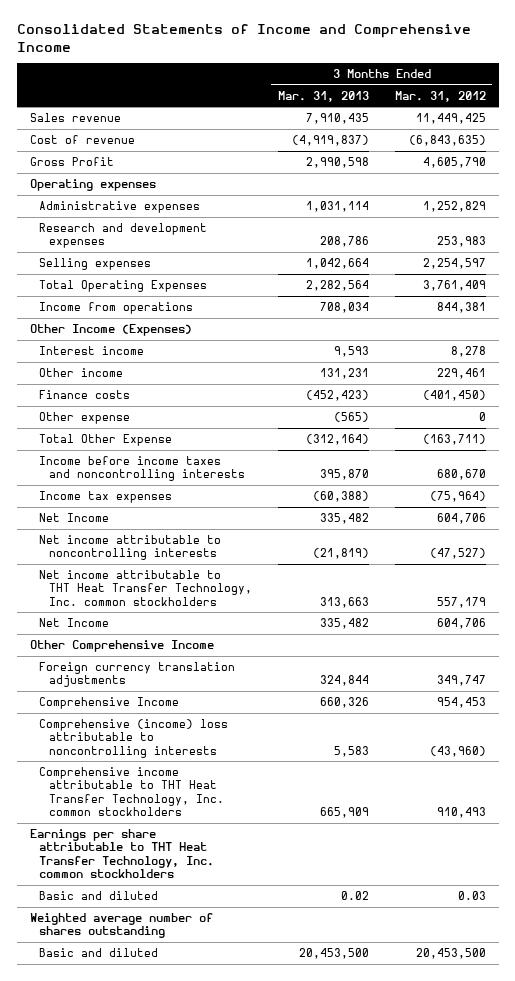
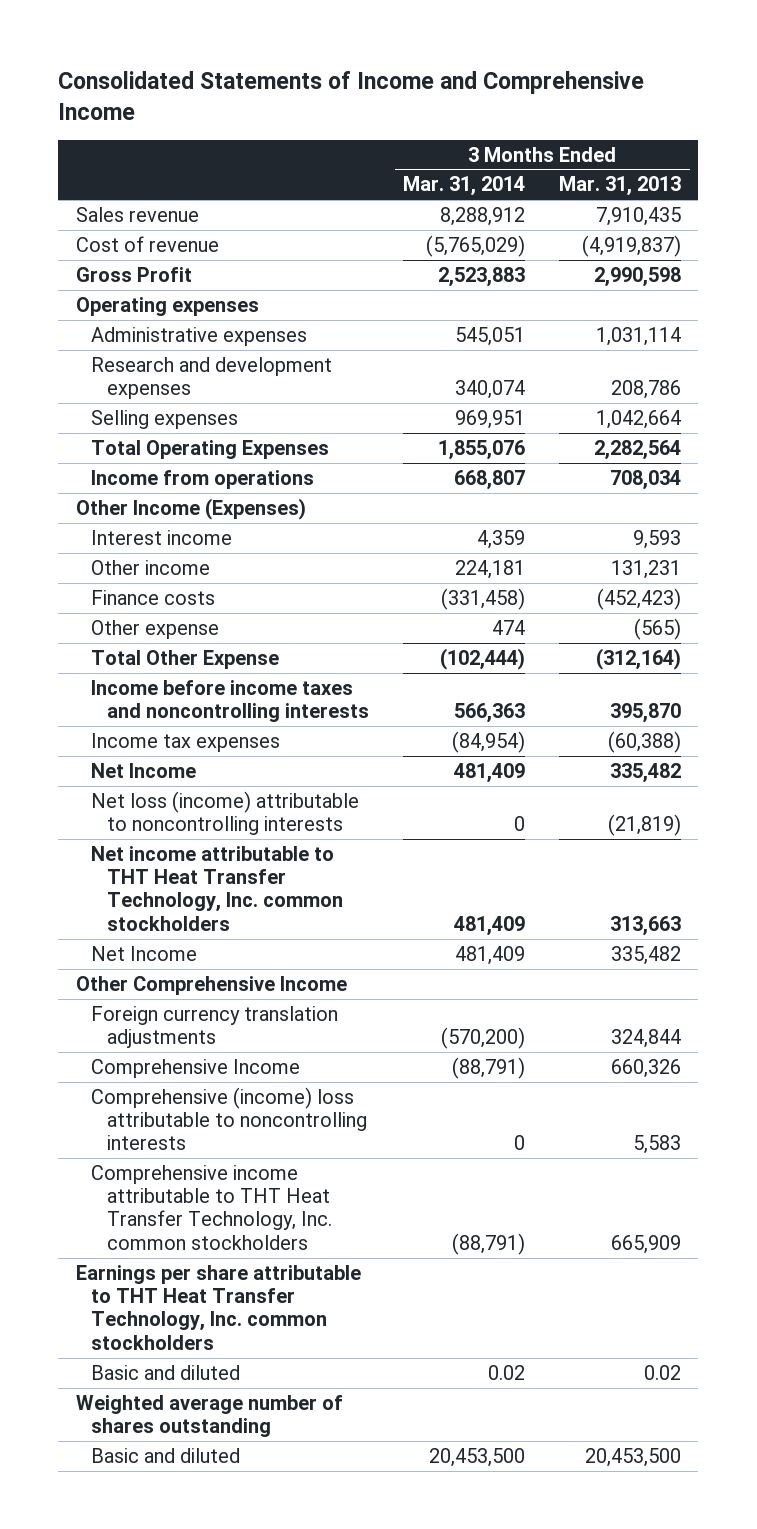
- | 3 Months Ended Mar. 31, 2013 | 3 Months Ended Mar. 31, 2012
+ | 3 Months Ended Mar. 31, 2014 | 3 Months Ended Mar. 31, 2013
- Net income attributable to noncontrolling interests | (21,819) | (47,527)
+ Net loss (income) attributable to noncontrolling interests | 0 | (21,819)

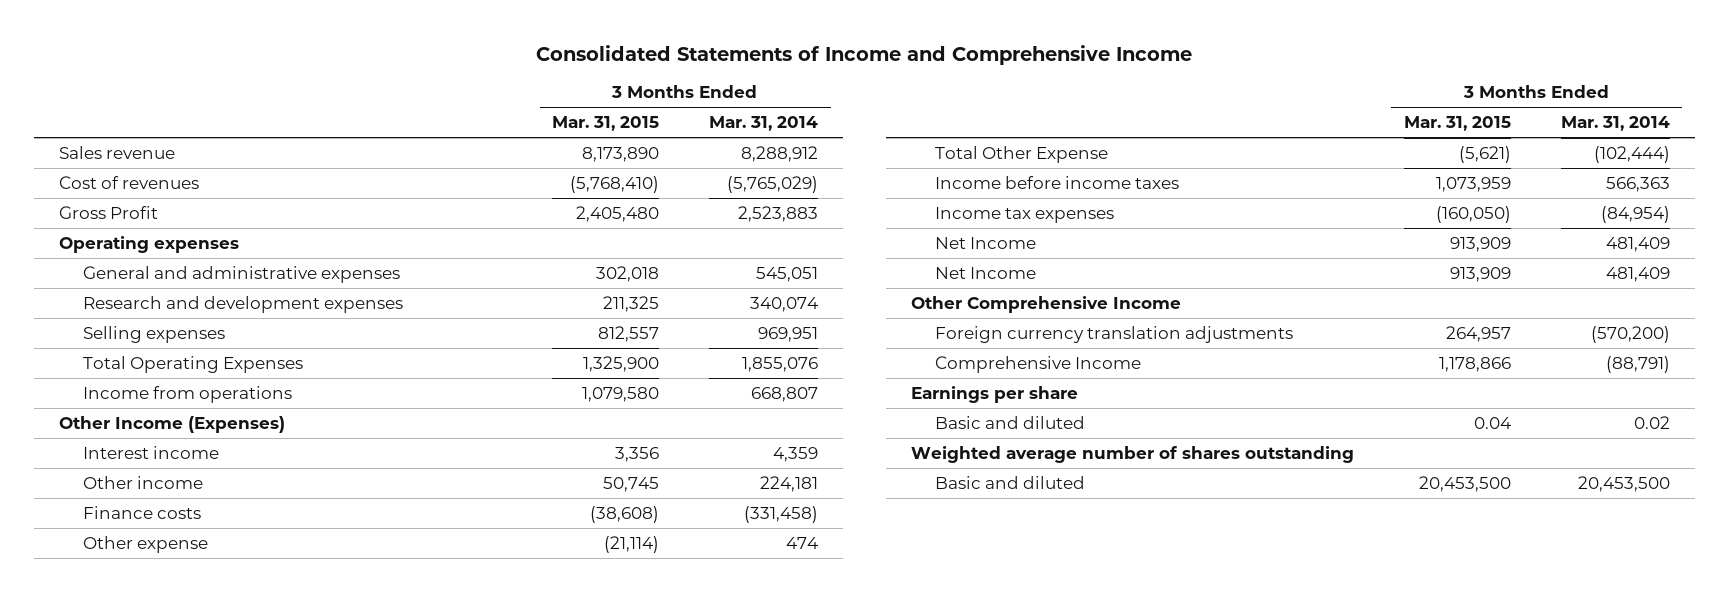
- | 3 Months Ended Mar. 31, 2014 | 3 Months Ended Mar. 31, 2013
+ | 3 Months Ended Mar. 31, 2015 | 3 Months Ended Mar. 31, 2014
- Cost of revenue | (5,765,029) | (4,919,837)
+ Cost of revenues | (5,768,410) | (5,765,029)
- Administrative expenses | 545,051 | 1,031,114
+ General and administrative expenses | 302,018 | 545,051
- Income before income taxes and noncontrolling interests | 566,363 | 395,870
+ Income before income taxes | 1,073,959 | 566,363
- Net loss (income) attributable to noncontrolling interests | 0 | (21,819)
- Net income attributable to THT Heat Transfer Technology, Inc. common stockholders | 481,409 | 313,663
- Comprehensive (income) loss attributable to noncontrolling interests | 0 | 5,583
- Comprehensive income attributable to THT Heat Transfer Technology, Inc. common stockholders | (88,791) | 665,909
- Earnings per share attributable to THT Heat Transfer Technology, Inc. common stockholders
+ Earnings per share

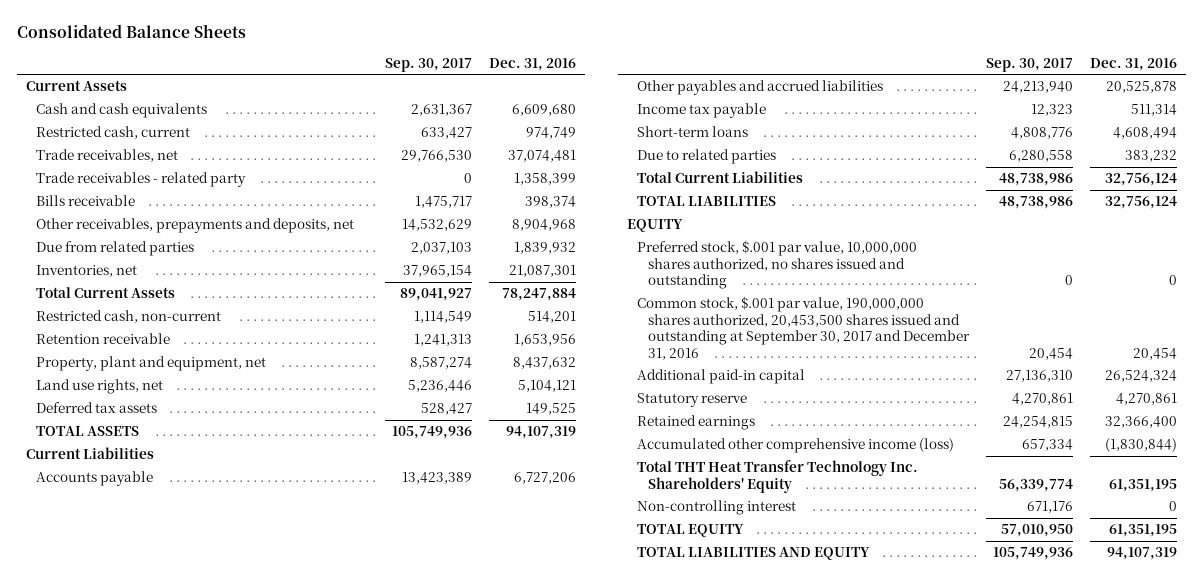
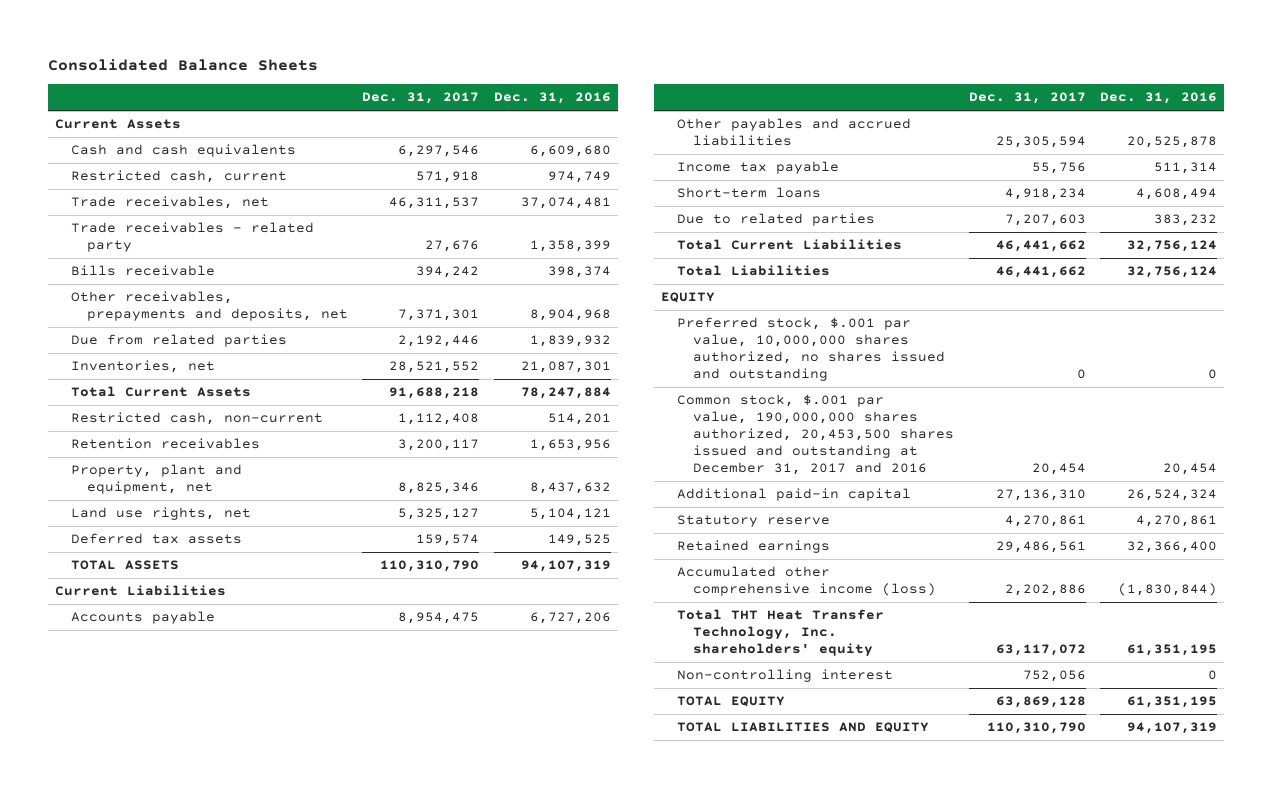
- | Sep. 30, 2017 | Dec. 31, 2016
+ | Dec. 31, 2017 | Dec. 31, 2016
- Retention receivable | 1,241,313 | 1,653,956
+ Retention receivables | 3,200,117 | 1,653,956
- TOTAL LIABILITIES | 48,738,986 | 32,756,124
+ Total Liabilities | 46,441,662 | 32,756,124
- Common stock, $.001 par value, 190,000,000 shares authorized, 20,453,500 shares issued and outstanding at September 30, 2017 and December 31, 2016 | 20,454 | 20,454
+ Common stock, $.001 par value, 190,000,000 shares authorized, 20,453,500 shares issued and outstanding at December 31, 2017 and 2016 | 20,454 | 20,454
- Total THT Heat Transfer Technology Inc. Shareholders' Equity | 56,339,774 | 61,351,195
+ Total THT Heat Transfer Technology, Inc. shareholders' equity | 63,117,072 | 61,351,195

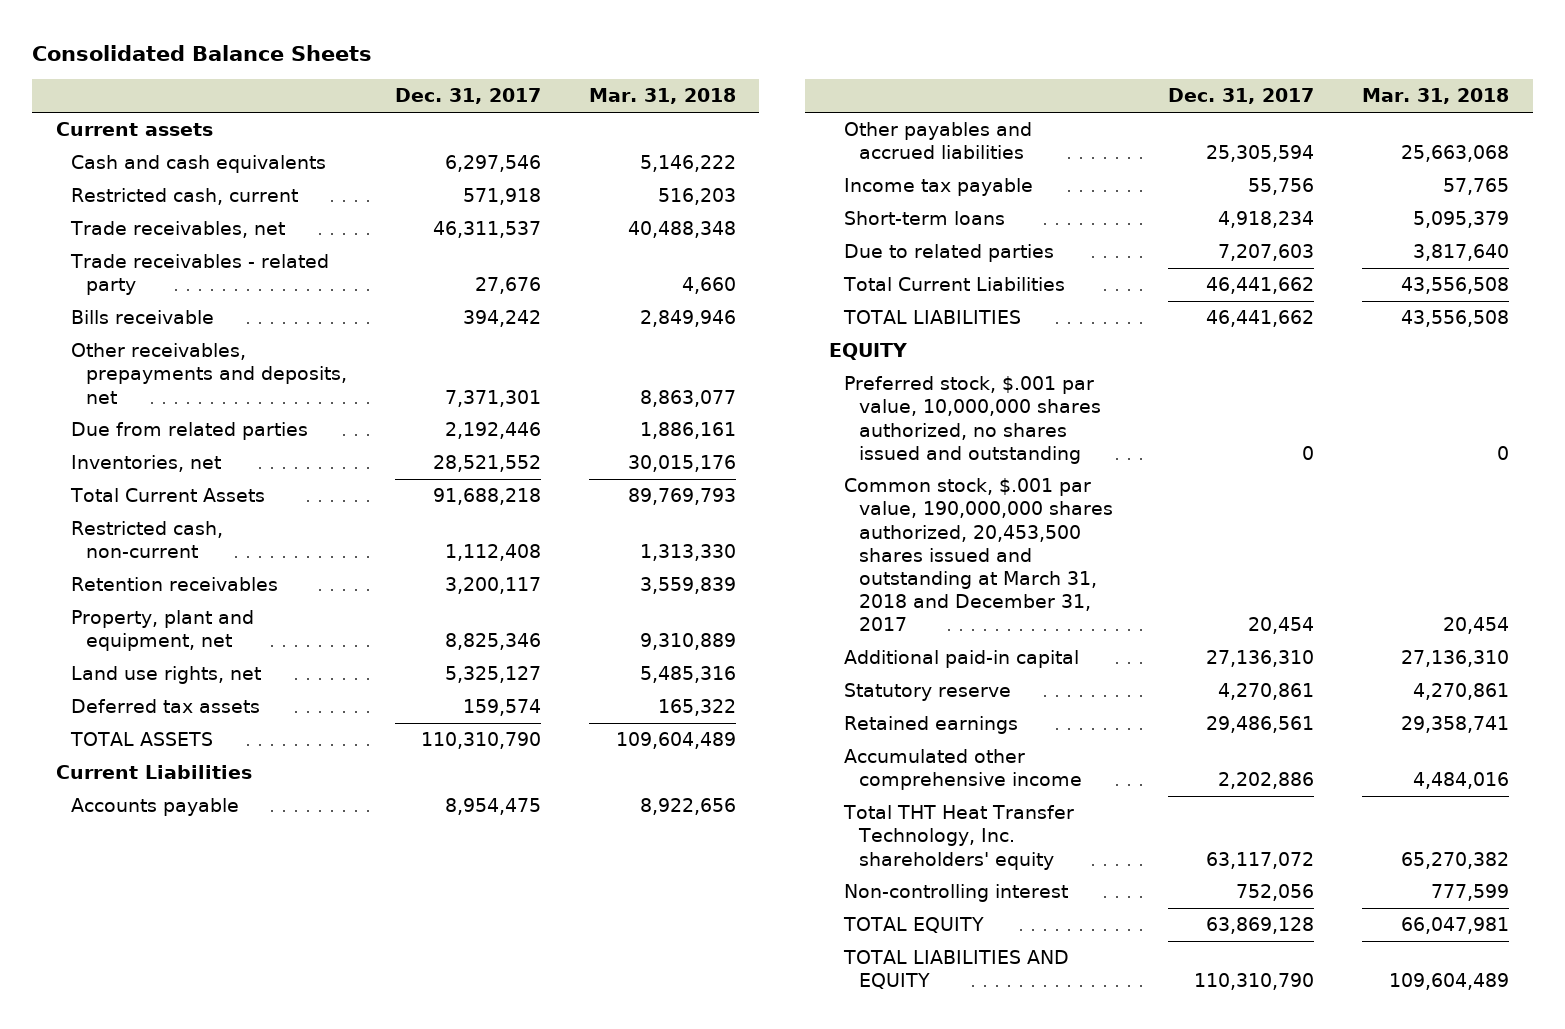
- | Dec. 31, 2017 | Dec. 31, 2016
+ | Dec. 31, 2017 | Mar. 31, 2018
- Current Assets
+ Current assets
- Total Liabilities | 46,441,662 | 32,756,124
+ TOTAL LIABILITIES | 46,441,662 | 43,556,508
- Common stock, $.001 par value, 190,000,000 shares authorized, 20,453,500 shares issued and outstanding at December 31, 2017 and 2016 | 20,454 | 20,454
+ Common stock, $.001 par value, 190,000,000 shares authorized, 20,453,500 shares issued and outstanding at March 31, 2018 and December 31, 2017 | 20,454 | 20,454
- Accumulated other comprehensive income (loss) | 2,202,886 | (1,830,844)
+ Accumulated other comprehensive income | 2,202,886 | 4,484,016

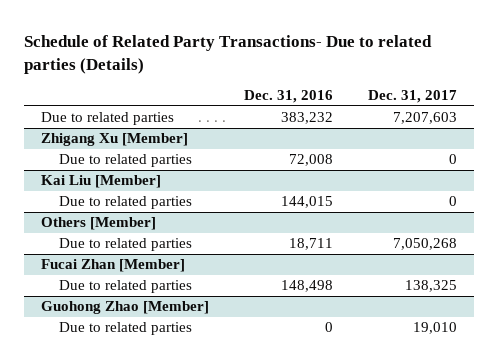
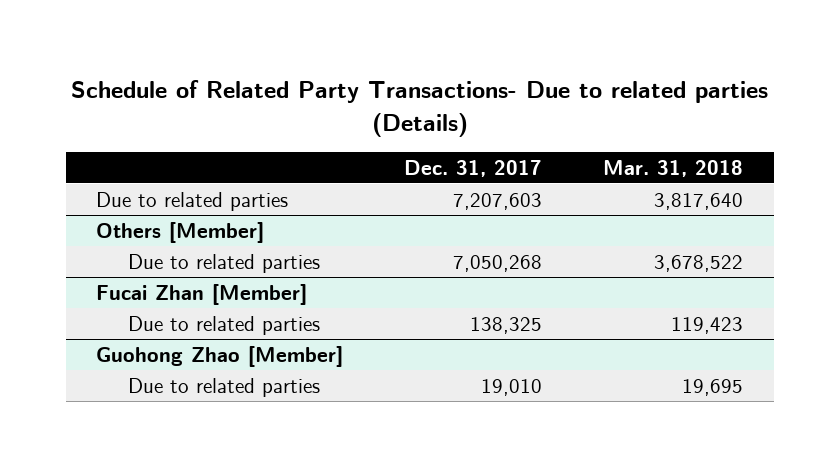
- | Dec. 31, 2016 | Dec. 31, 2017
+ | Dec. 31, 2017 | Mar. 31, 2018
- Zhigang Xu [Member]
- Due to related parties | 72,008 | 0
- Kai Liu [Member]
- Due to related parties | 144,015 | 0

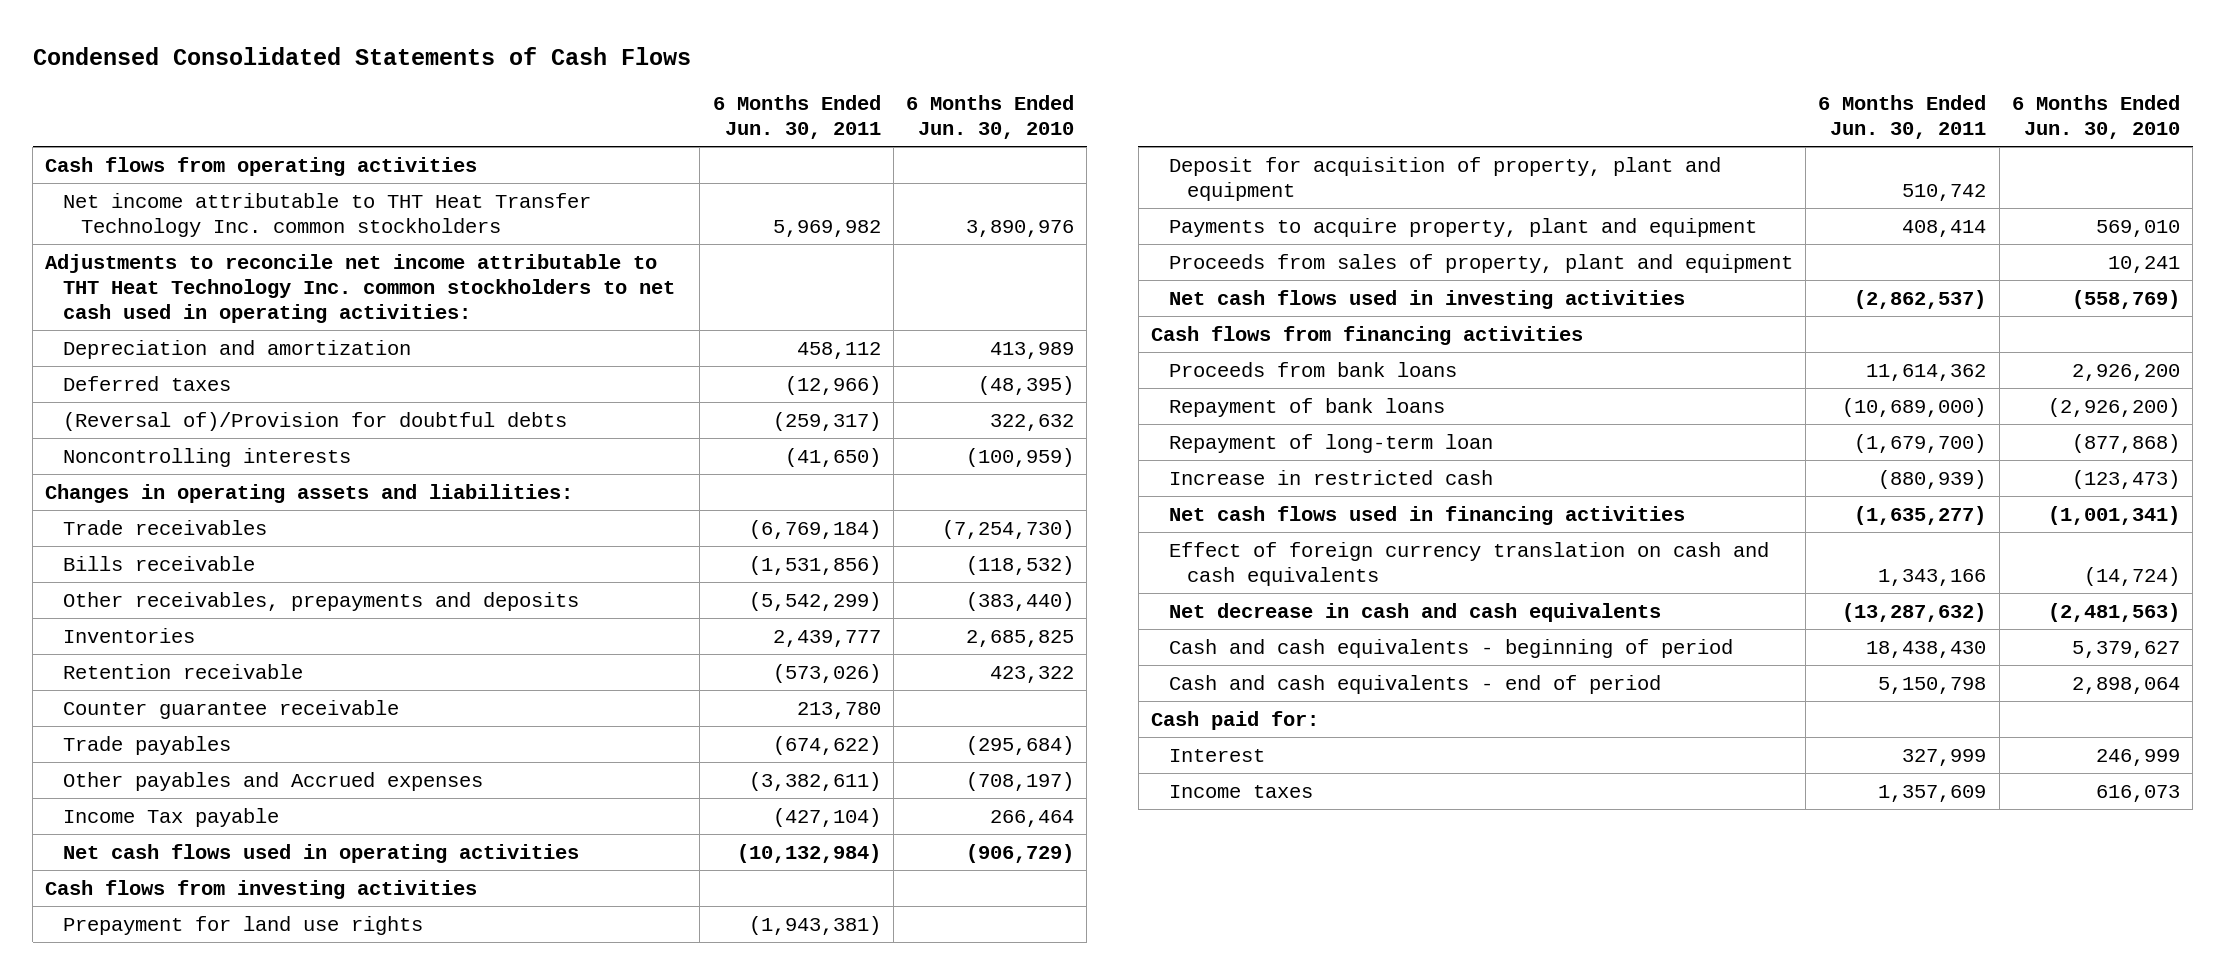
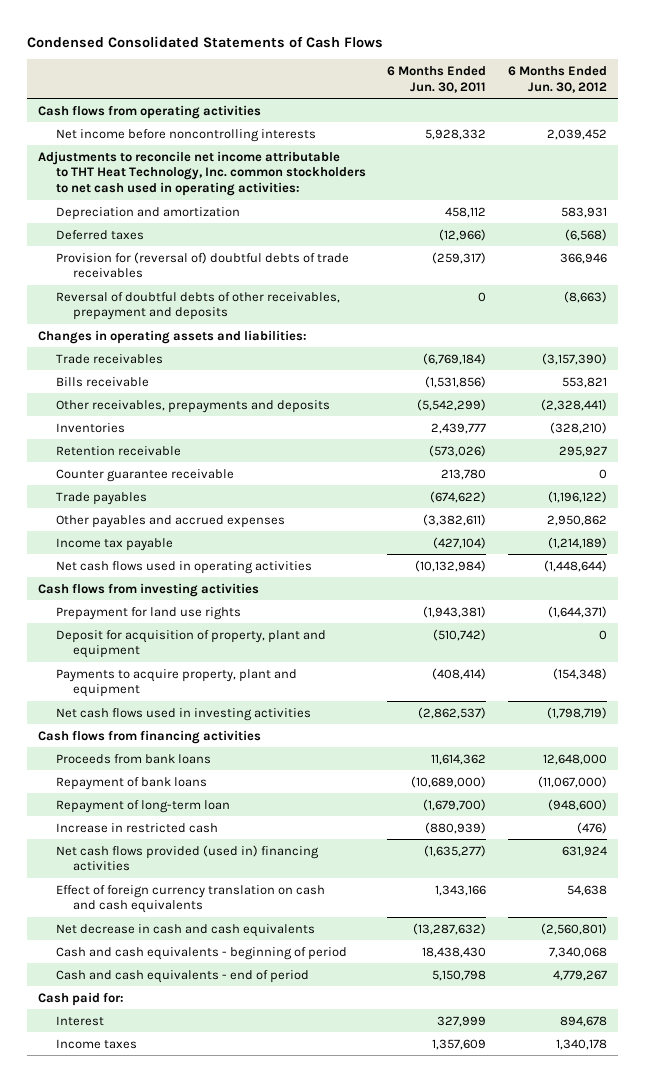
- | 6 Months Ended Jun. 30, 2011 | 6 Months Ended Jun. 30, 2010
+ | 6 Months Ended Jun. 30, 2011 | 6 Months Ended Jun. 30, 2012
- Net income attributable to THT Heat Transfer Technology Inc. common stockholders | 5,969,982 | 3,890,976
- Adjustments to reconcile net income attributable to THT Heat Technology Inc. common stockholders to net cash used in operating activities:
+ Net income before noncontrolling interests | 5,928,332 | 2,039,452
+ Adjustments to reconcile net income attributable to THT Heat Technology, Inc. common stockholders to net cash used in operating activities:
- (Reversal of)/Provision for doubtful debts | (259,317) | 322,632
- Noncontrolling interests | (41,650) | (100,959)
+ Provision for (reversal of) doubtful debts of trade receivables | (259,317) | 366,946
+ Reversal of doubtful debts of other receivables, prepayment and deposits | 0 | (8,663)
- Other payables and Accrued expenses | (3,382,611) | (708,197)
- Income Tax payable | (427,104) | 266,464
+ Other payables and accrued expenses | (3,382,611) | 2,950,862
+ Income tax payable | (427,104) | (1,214,189)
- Deposit for acquisition of property, plant and equipment | 510,742 |
- Payments to acquire property, plant and equipment | 408,414 | 569,010
- Proceeds from sales of property, plant and equipment | | 10,241
+ Deposit for acquisition of property, plant and equipment | (510,742) | 0
+ Payments to acquire property, plant and equipment | (408,414) | (154,348)
- Net cash flows used in financing activities | (1,635,277) | (1,001,341)
+ Net cash flows provided (used in) financing activities | (1,635,277) | 631,924

